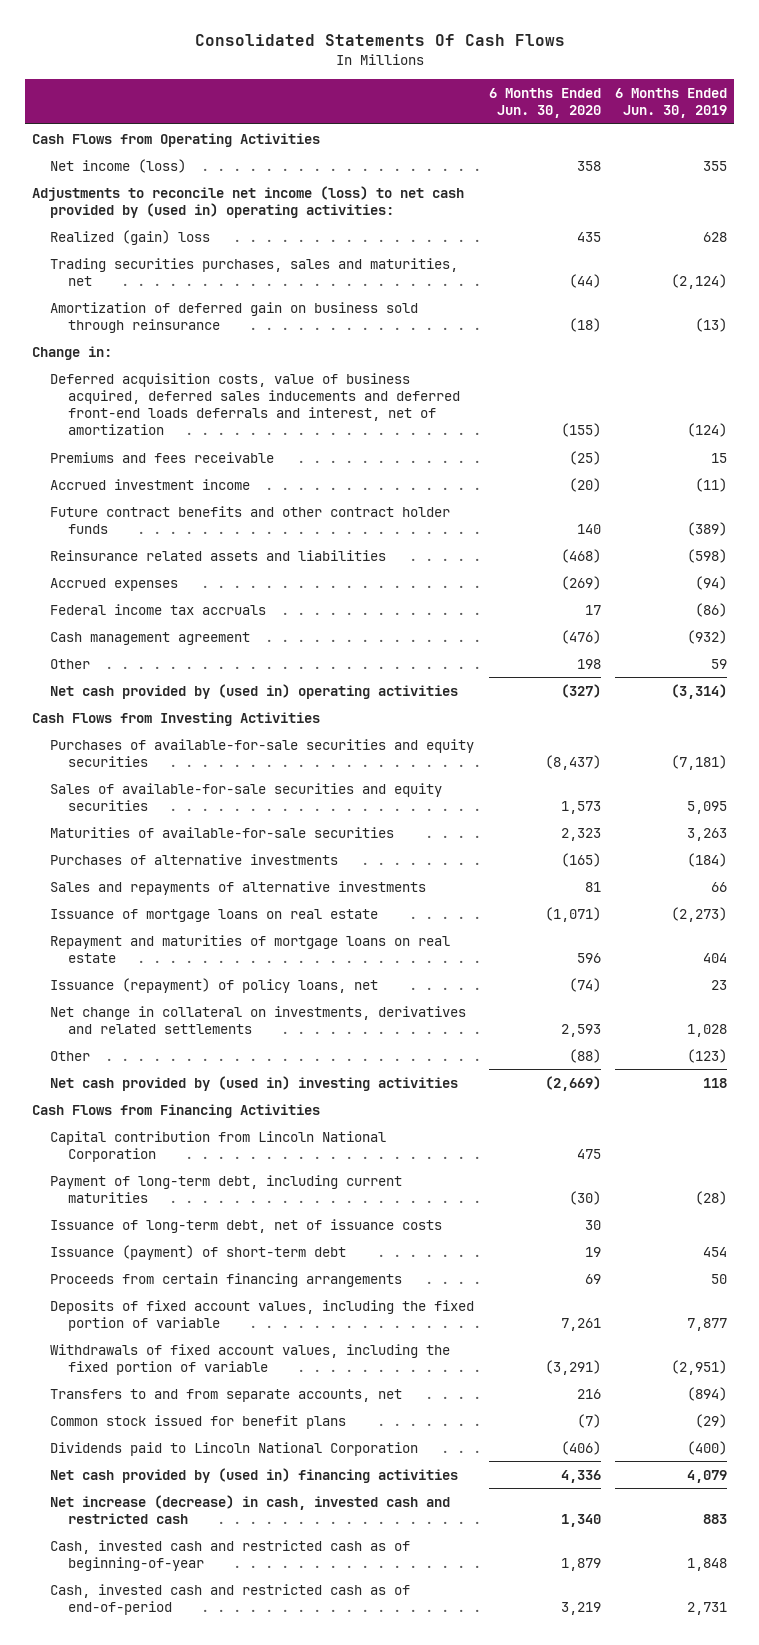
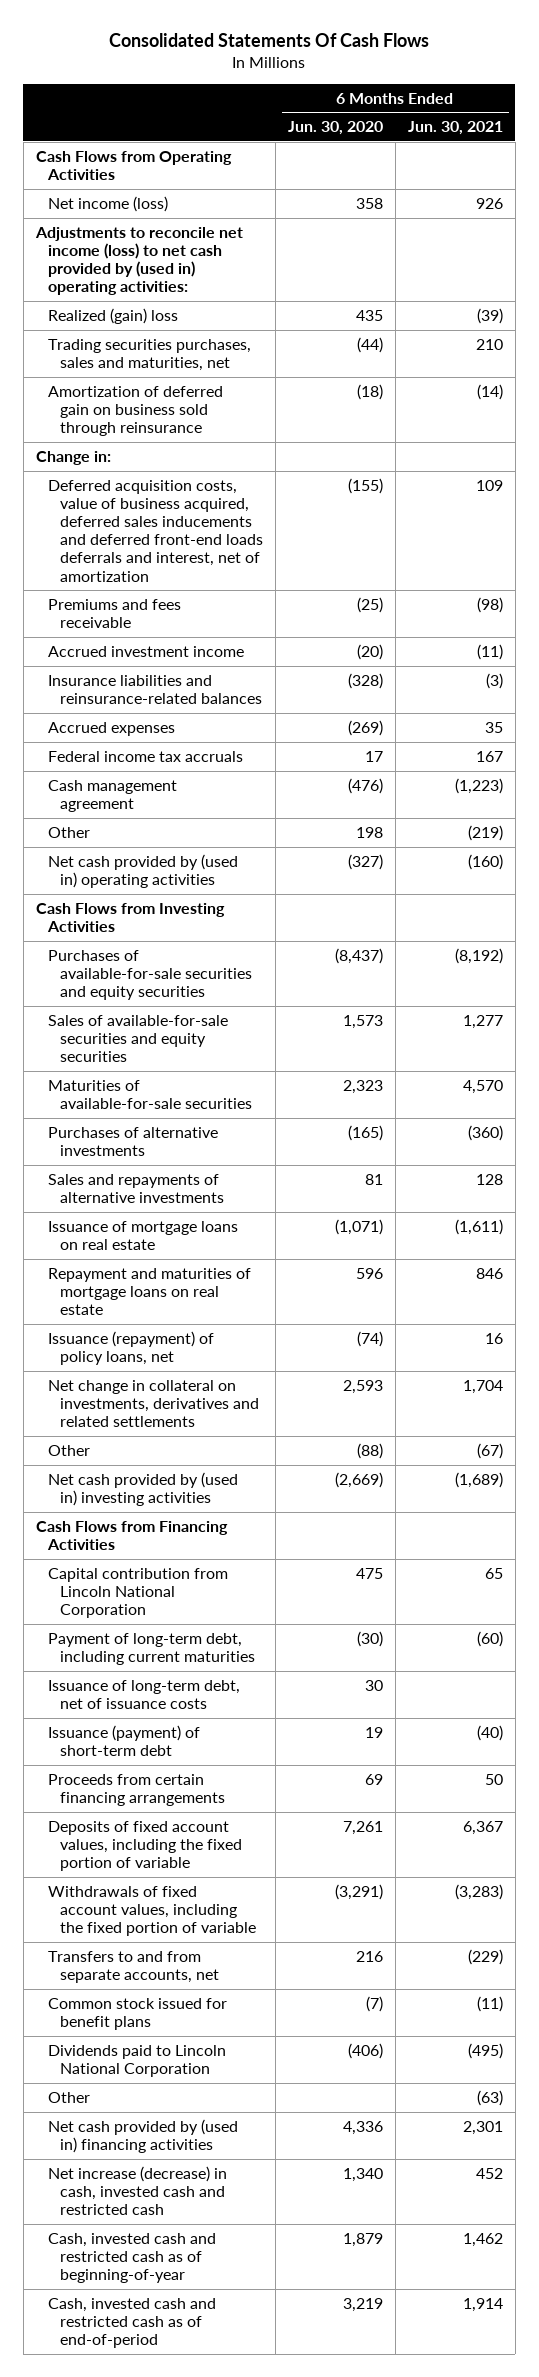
- | 6 Months Ended Jun. 30, 2020 | 6 Months Ended Jun. 30, 2019
+ | 6 Months Ended Jun. 30, 2020 | 6 Months Ended Jun. 30, 2021
- Future contract benefits and other contract holder funds | 140 | (389)
- Reinsurance related assets and liabilities | (468) | (598)
+ Insurance liabilities and reinsurance-related balances | (328) | (3)
+ Other | | (63)

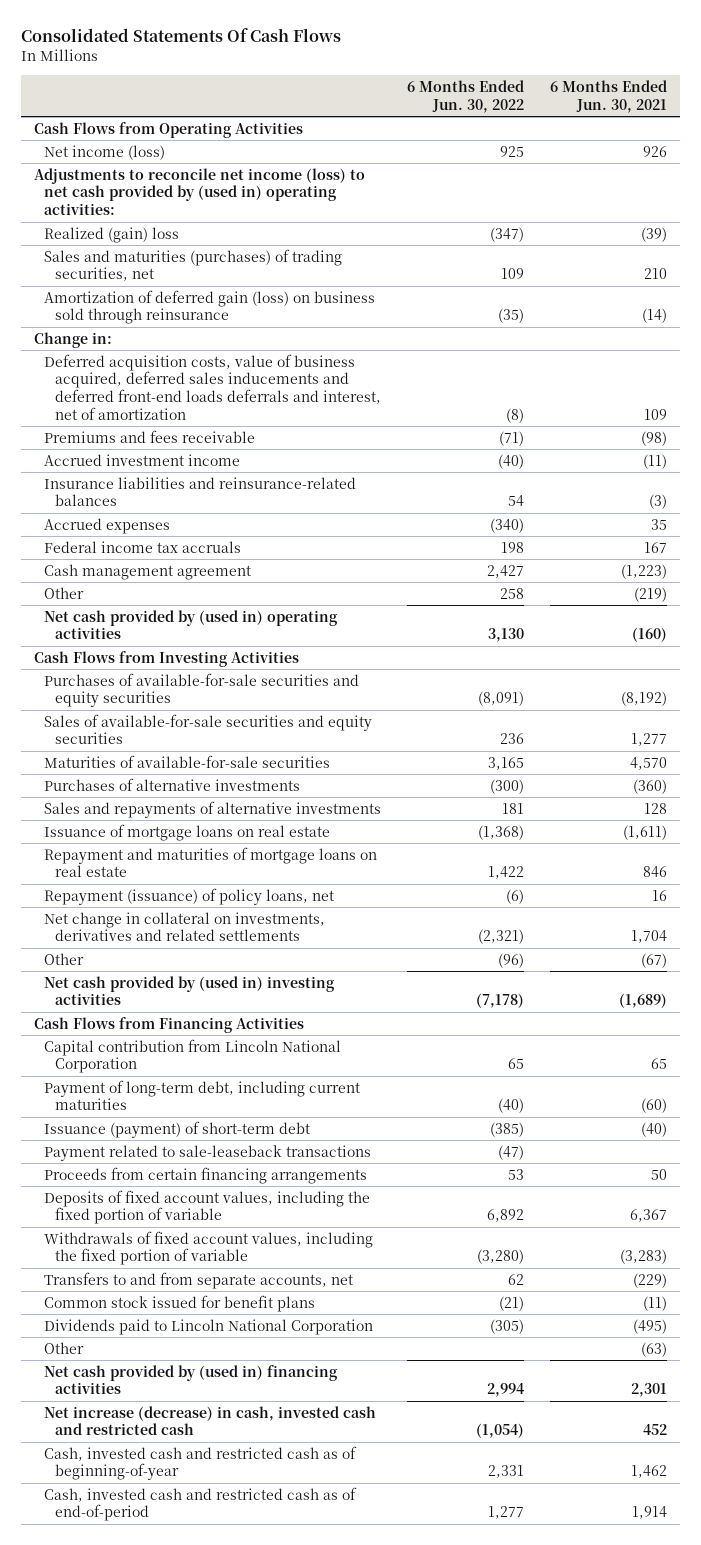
- | 6 Months Ended Jun. 30, 2020 | 6 Months Ended Jun. 30, 2021
+ | 6 Months Ended Jun. 30, 2022 | 6 Months Ended Jun. 30, 2021
- Trading securities purchases, sales and maturities, net | (44) | 210
- Amortization of deferred gain on business sold through reinsurance | (18) | (14)
+ Sales and maturities (purchases) of trading securities, net | 109 | 210
+ Amortization of deferred gain (loss) on business sold through reinsurance | (35) | (14)
- Issuance (repayment) of policy loans, net | (74) | 16
+ Repayment (issuance) of policy loans, net | (6) | 16
- Issuance of long-term debt, net of issuance costs | 30 |
+ Payment related to sale-leaseback transactions | (47) |

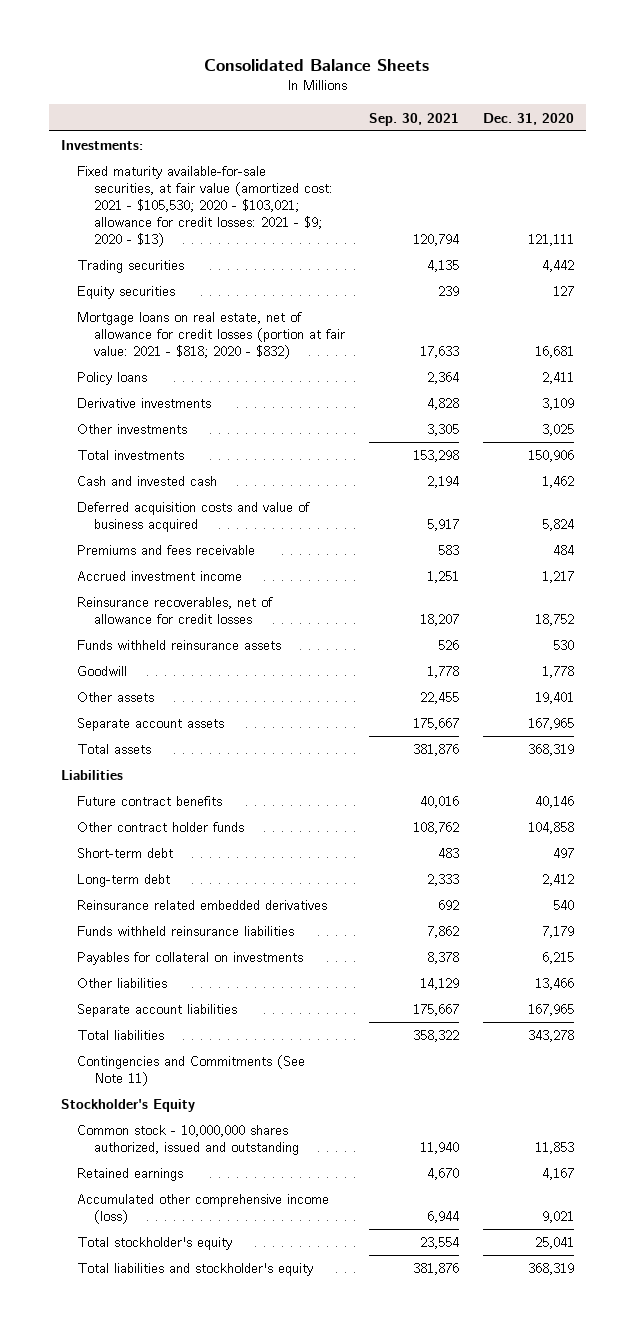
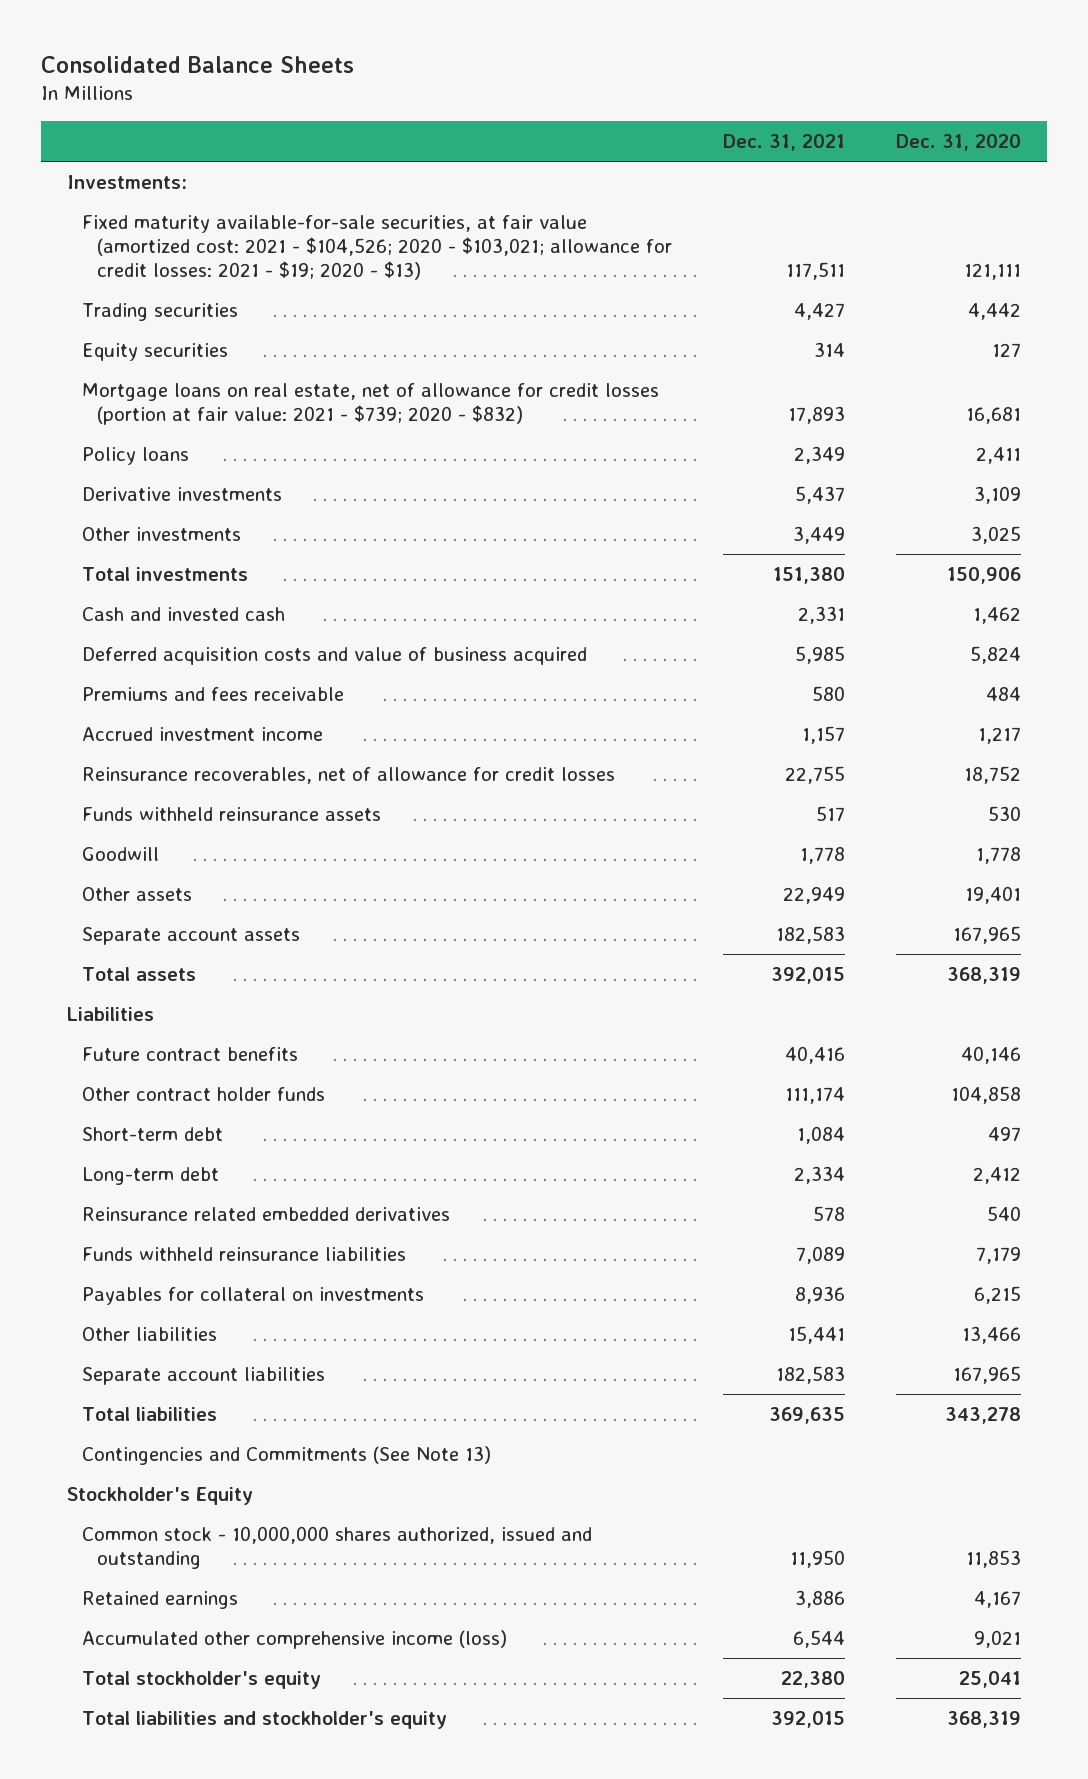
- | Sep. 30, 2021 | Dec. 31, 2020
+ | Dec. 31, 2021 | Dec. 31, 2020
- Fixed maturity available-for-sale securities, at fair value (amortized cost: 2021 - $105,530; 2020 - $103,021; allowance for credit losses: 2021 - $9; 2020 - $13) | 120,794 | 121,111
+ Fixed maturity available-for-sale securities, at fair value (amortized cost: 2021 - $104,526; 2020 - $103,021; allowance for credit losses: 2021 - $19; 2020 - $13) | 117,511 | 121,111
- Mortgage loans on real estate, net of allowance for credit losses (portion at fair value: 2021 - $818; 2020 - $832) | 17,633 | 16,681
+ Mortgage loans on real estate, net of allowance for credit losses (portion at fair value: 2021 - $739; 2020 - $832) | 17,893 | 16,681
- Contingencies and Commitments (See Note 11)
+ Contingencies and Commitments (See Note 13)

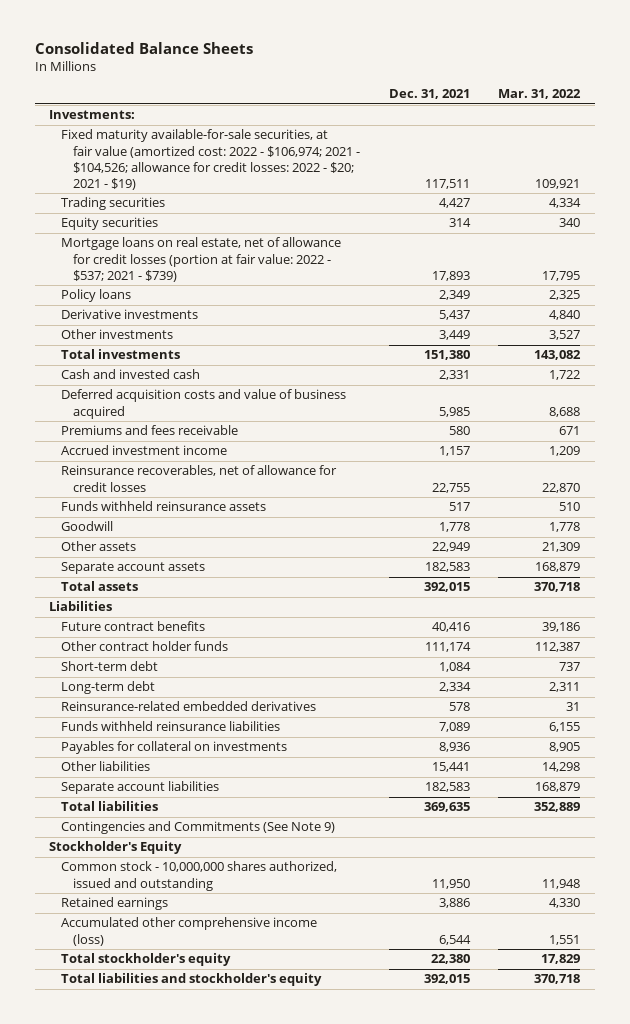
- | Dec. 31, 2021 | Dec. 31, 2020
+ | Dec. 31, 2021 | Mar. 31, 2022
- Fixed maturity available-for-sale securities, at fair value (amortized cost: 2021 - $104,526; 2020 - $103,021; allowance for credit losses: 2021 - $19; 2020 - $13) | 117,511 | 121,111
+ Fixed maturity available-for-sale securities, at fair value (amortized cost: 2022 - $106,974; 2021 - $104,526; allowance for credit losses: 2022 - $20; 2021 - $19) | 117,511 | 109,921
- Mortgage loans on real estate, net of allowance for credit losses (portion at fair value: 2021 - $739; 2020 - $832) | 17,893 | 16,681
+ Mortgage loans on real estate, net of allowance for credit losses (portion at fair value: 2022 - $537; 2021 - $739) | 17,893 | 17,795
- Reinsurance related embedded derivatives | 578 | 540
+ Reinsurance-related embedded derivatives | 578 | 31
- Contingencies and Commitments (See Note 13)
+ Contingencies and Commitments (See Note 9)

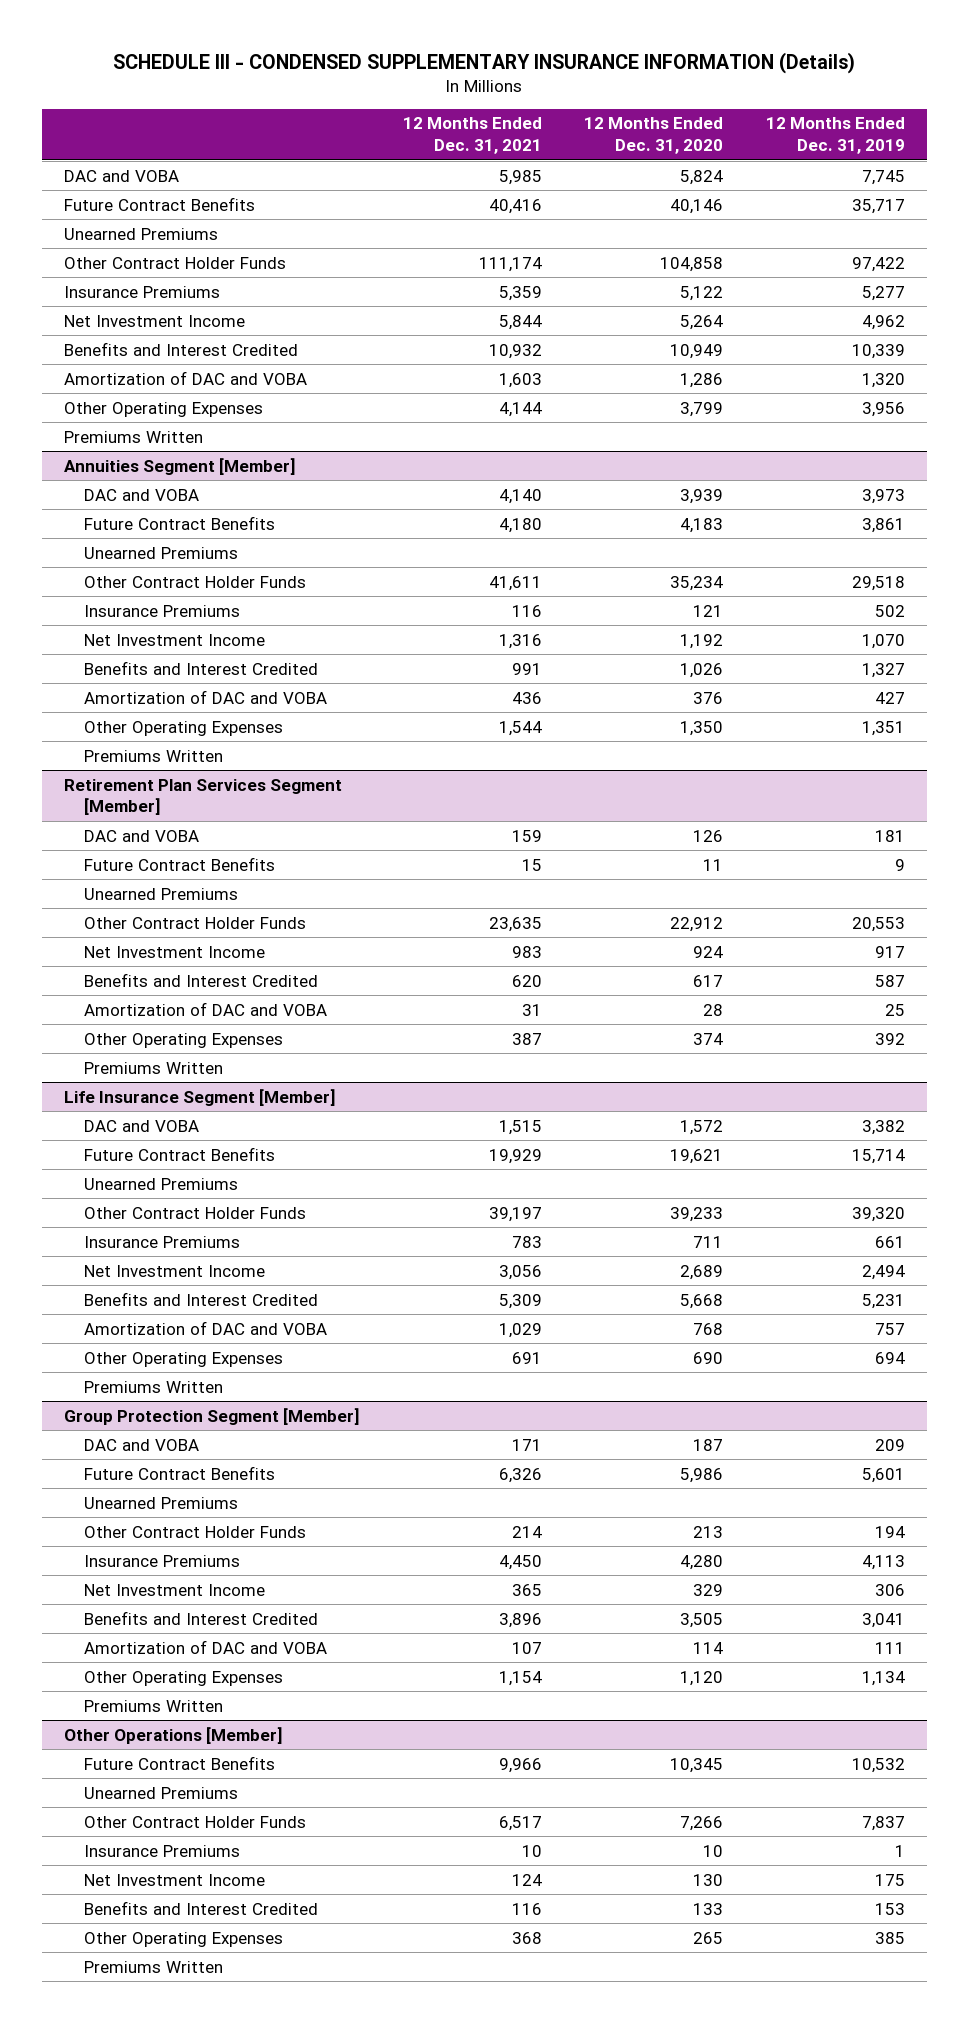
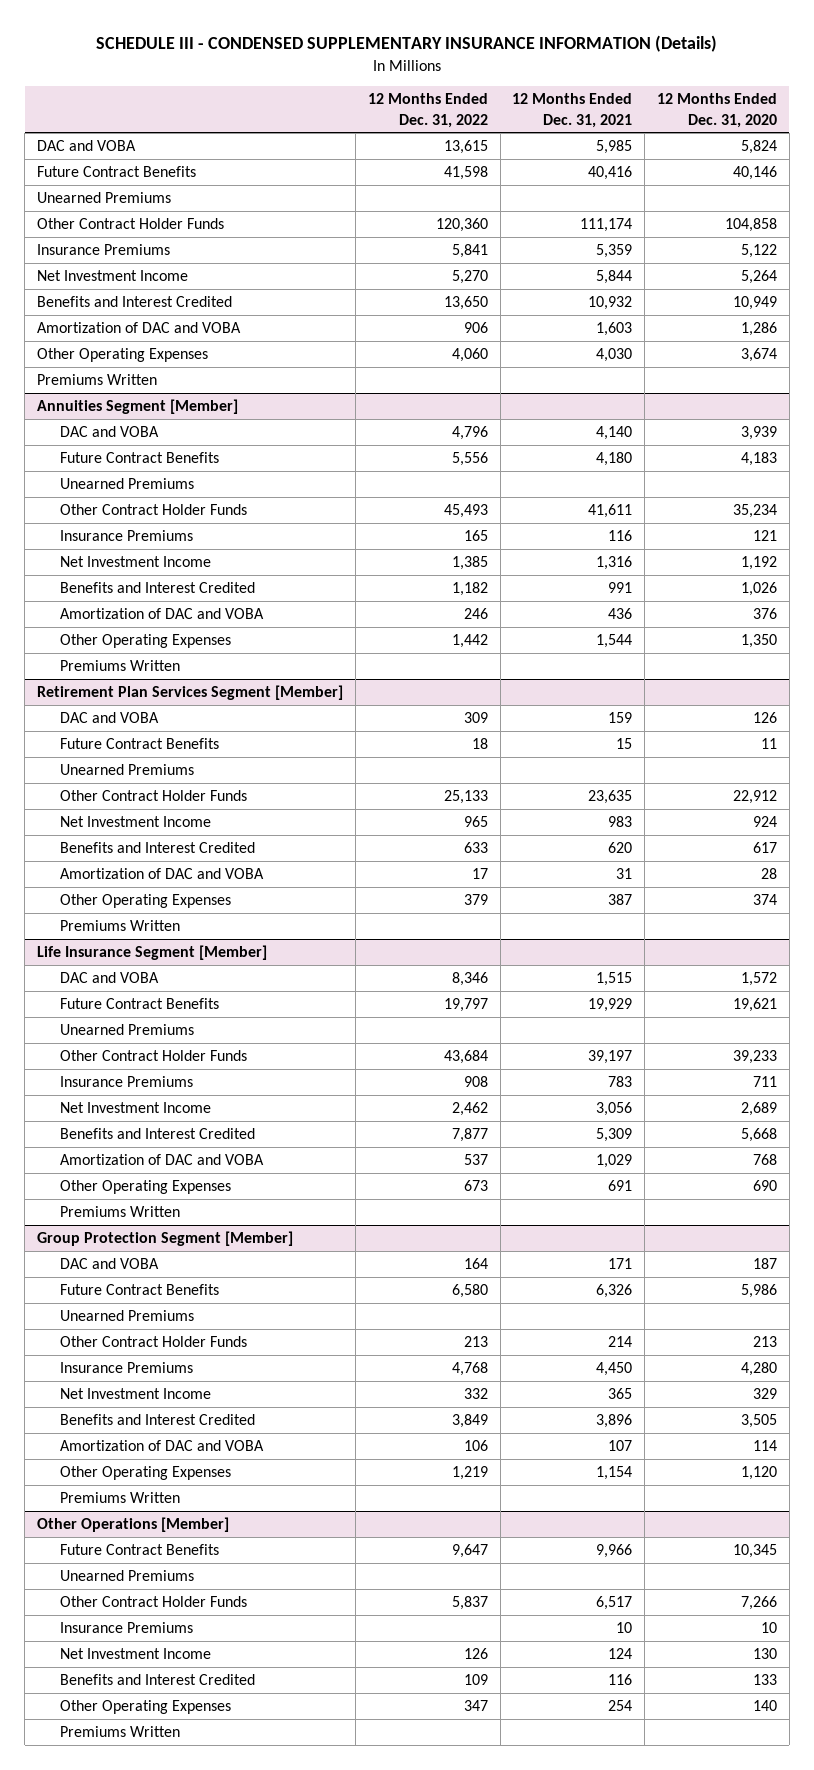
- | 12 Months Ended Dec. 31, 2021 | 12 Months Ended Dec. 31, 2020 | 12 Months Ended Dec. 31, 2019
+ | 12 Months Ended Dec. 31, 2022 | 12 Months Ended Dec. 31, 2021 | 12 Months Ended Dec. 31, 2020
- Other Operating Expenses | 4,144 | 3,799 | 3,956
+ Other Operating Expenses | 4,060 | 4,030 | 3,674
@ Other Operations [Member]
- Other Operating Expenses | 368 | 265 | 385
+ Other Operating Expenses | 347 | 254 | 140

